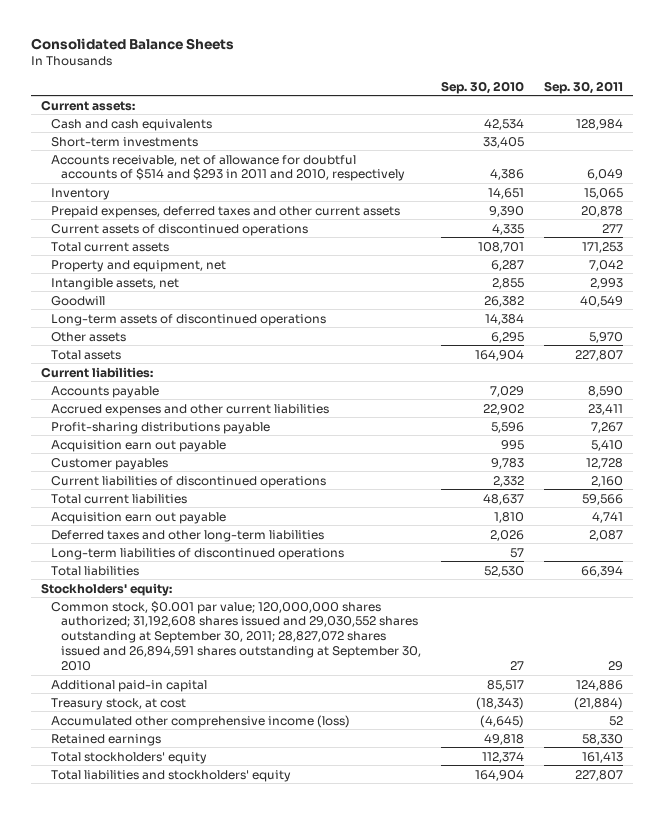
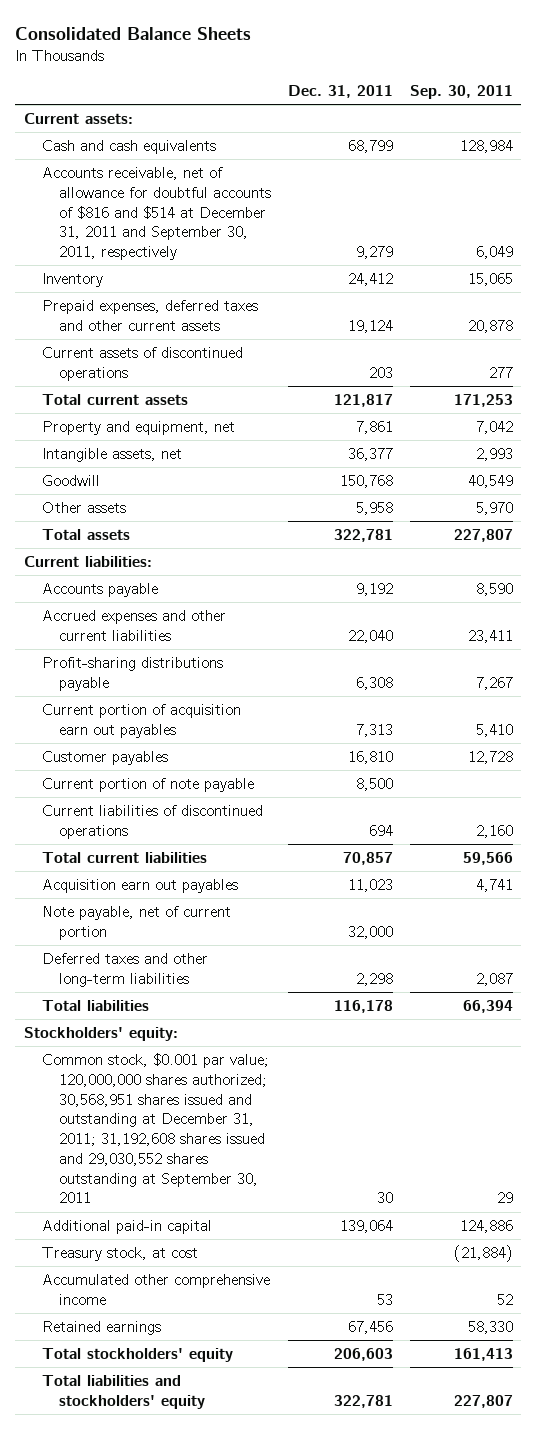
- | Sep. 30, 2010 | Sep. 30, 2011
+ | Dec. 31, 2011 | Sep. 30, 2011
- Short-term investments | 33,405 |
- Accounts receivable, net of allowance for doubtful accounts of $514 and $293 in 2011 and 2010, respectively | 4,386 | 6,049
+ Accounts receivable, net of allowance for doubtful accounts of $816 and $514 at December 31, 2011 and September 30, 2011, respectively | 9,279 | 6,049
- Long-term assets of discontinued operations | 14,384 |
- Acquisition earn out payable | 995 | 5,410
+ Current portion of acquisition earn out payables | 7,313 | 5,410
+ Current portion of note payable | 8,500 |
- Acquisition earn out payable | 1,810 | 4,741
+ Acquisition earn out payables | 11,023 | 4,741
+ Note payable, net of current portion | 32,000 |
- Long-term liabilities of discontinued operations | 57 |
- Common stock, $0.001 par value; 120,000,000 shares authorized; 31,192,608 shares issued and 29,030,552 shares outstanding at September 30, 2011; 28,827,072 shares issued and 26,894,591 shares outstanding at September 30, 2010 | 27 | 29
+ Common stock, $0.001 par value; 120,000,000 shares authorized; 30,568,951 shares issued and outstanding at December 31, 2011; 31,192,608 shares issued and 29,030,552 shares outstanding at September 30, 2011 | 30 | 29
- Accumulated other comprehensive income (loss) | (4,645) | 52
+ Accumulated other comprehensive income | 53 | 52

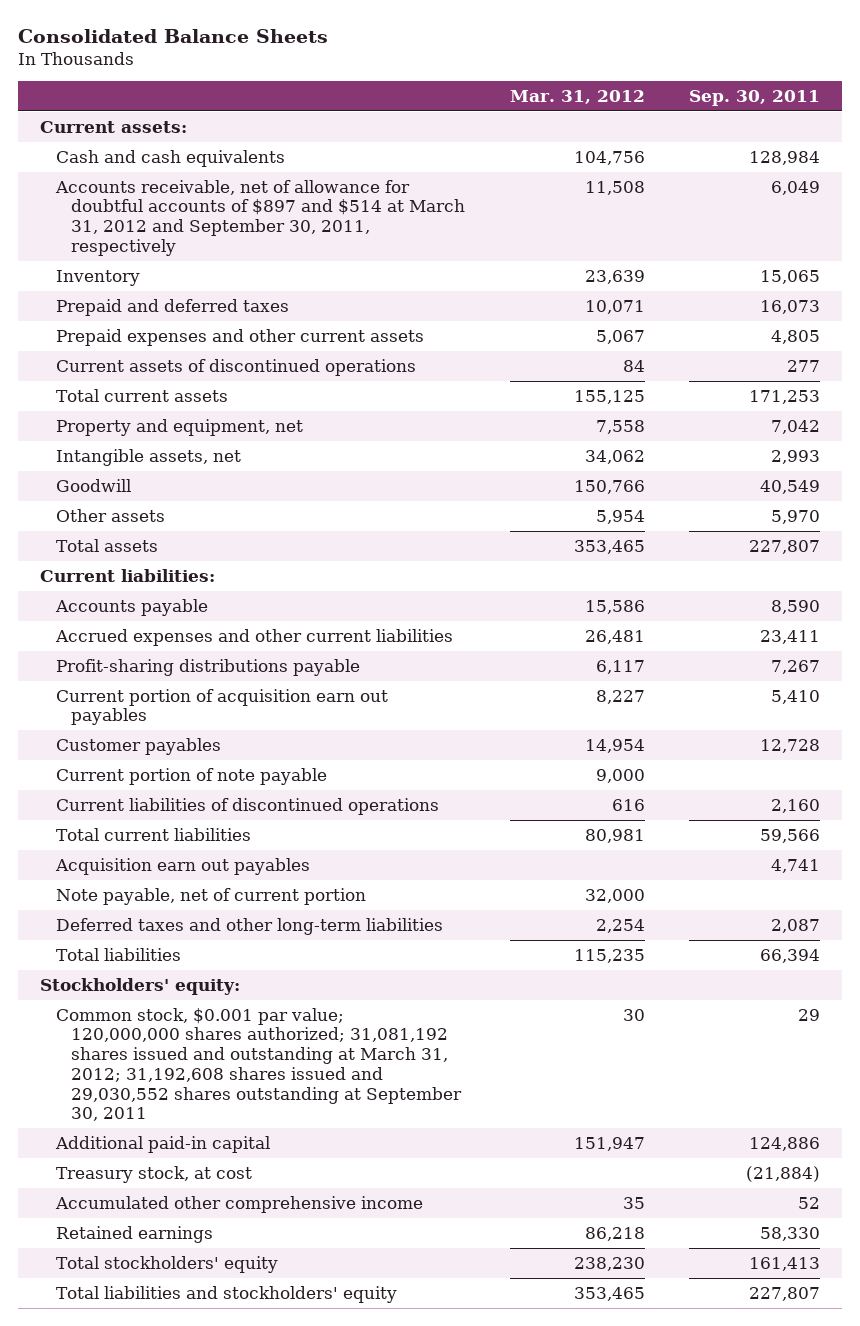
- | Dec. 31, 2011 | Sep. 30, 2011
+ | Mar. 31, 2012 | Sep. 30, 2011
- Accounts receivable, net of allowance for doubtful accounts of $816 and $514 at December 31, 2011 and September 30, 2011, respectively | 9,279 | 6,049
+ Accounts receivable, net of allowance for doubtful accounts of $897 and $514 at March 31, 2012 and September 30, 2011, respectively | 11,508 | 6,049
- Prepaid expenses, deferred taxes and other current assets | 19,124 | 20,878
+ Prepaid and deferred taxes | 10,071 | 16,073
+ Prepaid expenses and other current assets | 5,067 | 4,805
- Common stock, $0.001 par value; 120,000,000 shares authorized; 30,568,951 shares issued and outstanding at December 31, 2011; 31,192,608 shares issued and 29,030,552 shares outstanding at September 30, 2011 | 30 | 29
+ Common stock, $0.001 par value; 120,000,000 shares authorized; 31,081,192 shares issued and outstanding at March 31, 2012; 31,192,608 shares issued and 29,030,552 shares outstanding at September 30, 2011 | 30 | 29

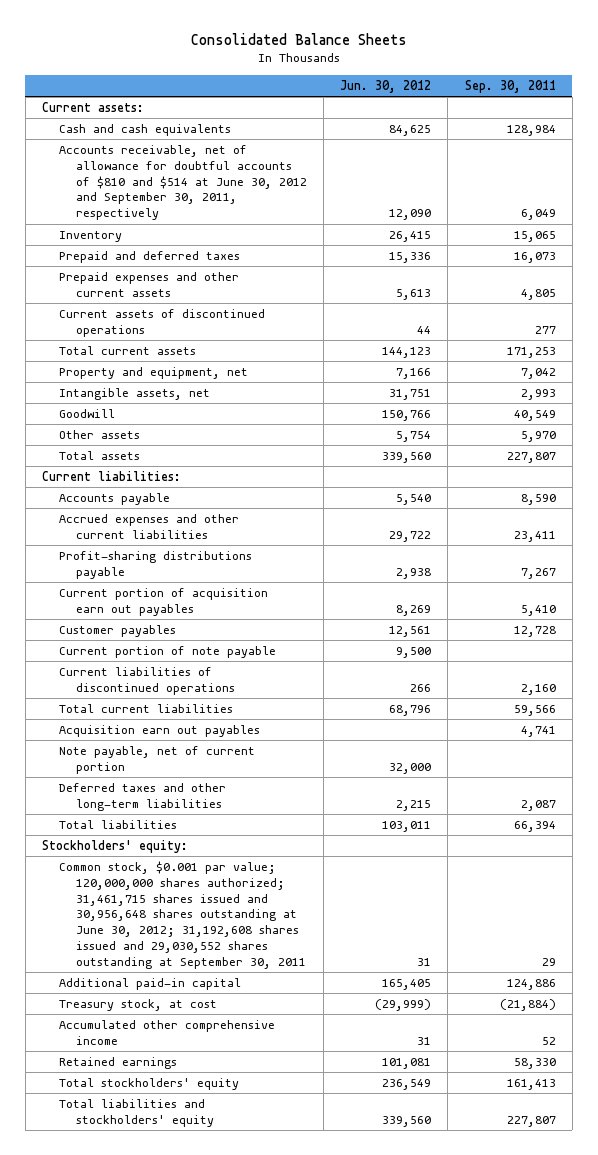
- | Mar. 31, 2012 | Sep. 30, 2011
+ | Jun. 30, 2012 | Sep. 30, 2011
- Accounts receivable, net of allowance for doubtful accounts of $897 and $514 at March 31, 2012 and September 30, 2011, respectively | 11,508 | 6,049
+ Accounts receivable, net of allowance for doubtful accounts of $810 and $514 at June 30, 2012 and September 30, 2011, respectively | 12,090 | 6,049
- Common stock, $0.001 par value; 120,000,000 shares authorized; 31,081,192 shares issued and outstanding at March 31, 2012; 31,192,608 shares issued and 29,030,552 shares outstanding at September 30, 2011 | 30 | 29
+ Common stock, $0.001 par value; 120,000,000 shares authorized; 31,461,715 shares issued and 30,956,648 shares outstanding at June 30, 2012; 31,192,608 shares issued and 29,030,552 shares outstanding at September 30, 2011 | 31 | 29

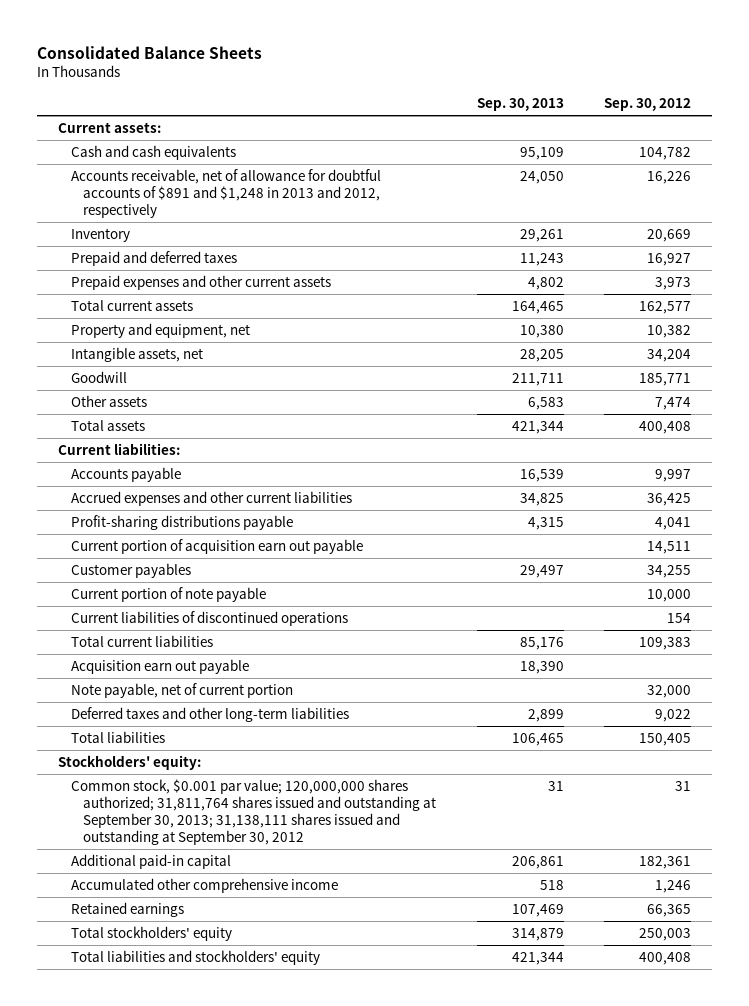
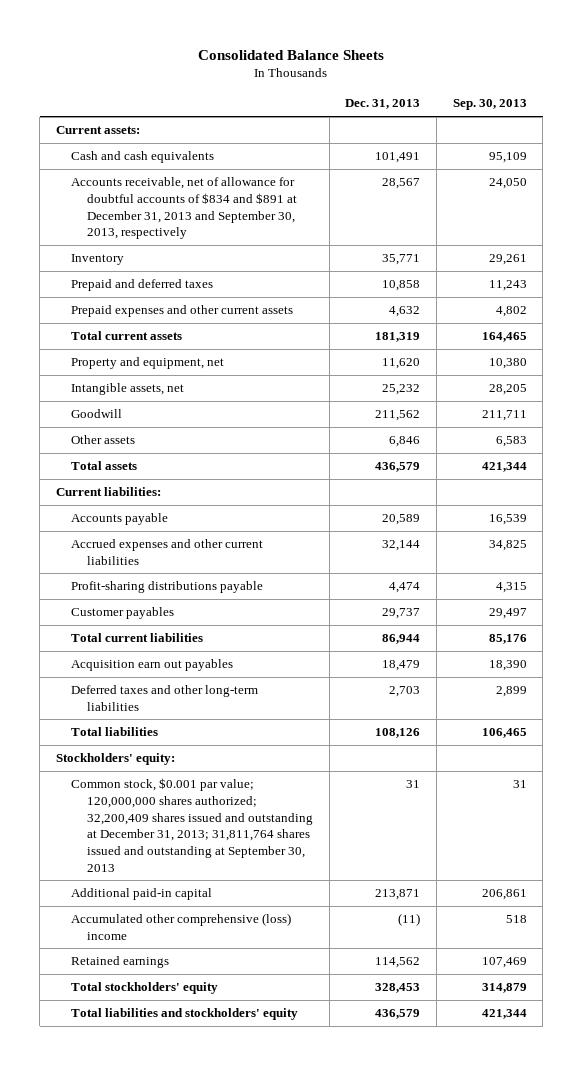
- | Sep. 30, 2013 | Sep. 30, 2012
+ | Dec. 31, 2013 | Sep. 30, 2013
- Accounts receivable, net of allowance for doubtful accounts of $891 and $1,248 in 2013 and 2012, respectively | 24,050 | 16,226
+ Accounts receivable, net of allowance for doubtful accounts of $834 and $891 at December 31, 2013 and September 30, 2013, respectively | 28,567 | 24,050
- Current portion of acquisition earn out payable | | 14,511
- Current portion of note payable | | 10,000
- Current liabilities of discontinued operations | | 154
- Acquisition earn out payable | 18,390 |
- Note payable, net of current portion | | 32,000
+ Acquisition earn out payables | 18,479 | 18,390
- Common stock, $0.001 par value; 120,000,000 shares authorized; 31,811,764 shares issued and outstanding at September 30, 2013; 31,138,111 shares issued and outstanding at September 30, 2012 | 31 | 31
+ Common stock, $0.001 par value; 120,000,000 shares authorized; 32,200,409 shares issued and outstanding at December 31, 2013; 31,811,764 shares issued and outstanding at September 30, 2013 | 31 | 31
- Accumulated other comprehensive income | 518 | 1,246
+ Accumulated other comprehensive (loss) income | (11) | 518

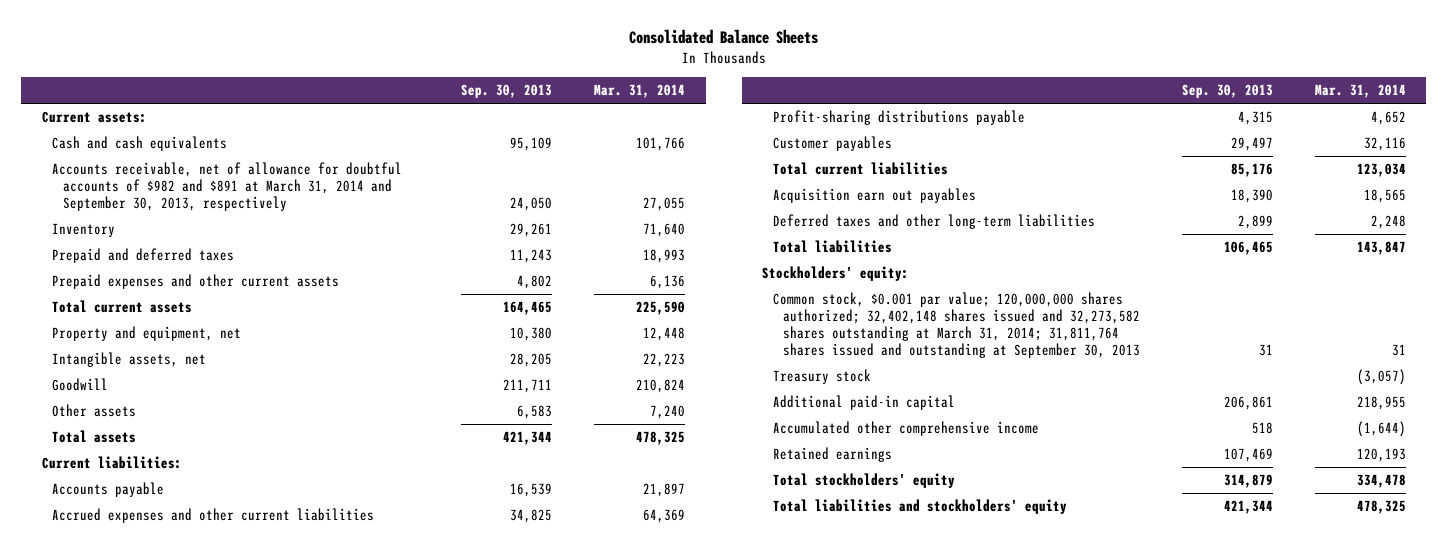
- | Dec. 31, 2013 | Sep. 30, 2013
+ | Sep. 30, 2013 | Mar. 31, 2014
- Accounts receivable, net of allowance for doubtful accounts of $834 and $891 at December 31, 2013 and September 30, 2013, respectively | 28,567 | 24,050
+ Accounts receivable, net of allowance for doubtful accounts of $982 and $891 at March 31, 2014 and September 30, 2013, respectively | 24,050 | 27,055
- Common stock, $0.001 par value; 120,000,000 shares authorized; 32,200,409 shares issued and outstanding at December 31, 2013; 31,811,764 shares issued and outstanding at September 30, 2013 | 31 | 31
+ Common stock, $0.001 par value; 120,000,000 shares authorized; 32,402,148 shares issued and 32,273,582 shares outstanding at March 31, 2014; 31,811,764 shares issued and outstanding at September 30, 2013 | 31 | 31
+ Treasury stock | | (3,057)
- Accumulated other comprehensive (loss) income | (11) | 518
+ Accumulated other comprehensive income | 518 | (1,644)

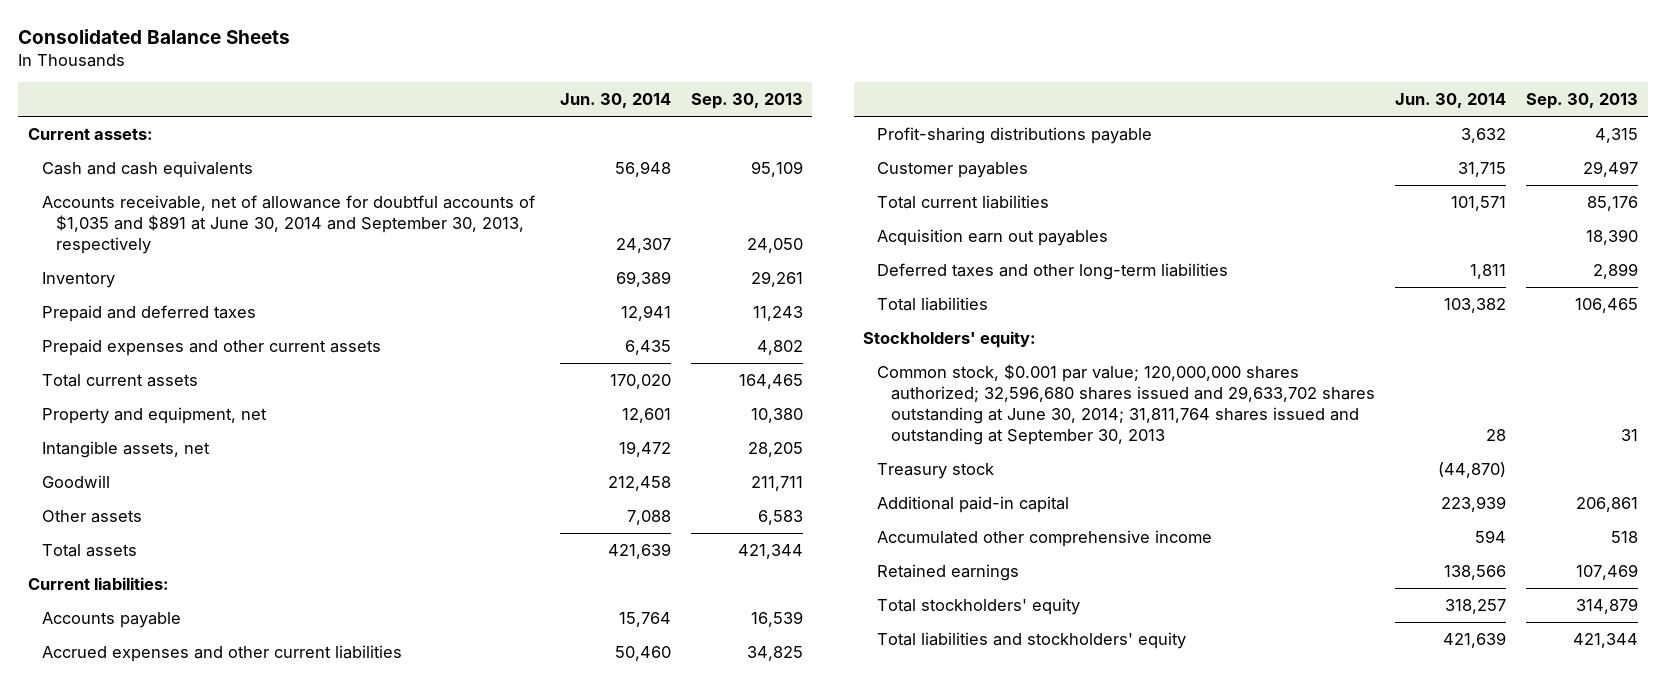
- | Sep. 30, 2013 | Mar. 31, 2014
+ | Jun. 30, 2014 | Sep. 30, 2013
- Accounts receivable, net of allowance for doubtful accounts of $982 and $891 at March 31, 2014 and September 30, 2013, respectively | 24,050 | 27,055
+ Accounts receivable, net of allowance for doubtful accounts of $1,035 and $891 at June 30, 2014 and September 30, 2013, respectively | 24,307 | 24,050
- Common stock, $0.001 par value; 120,000,000 shares authorized; 32,402,148 shares issued and 32,273,582 shares outstanding at March 31, 2014; 31,811,764 shares issued and outstanding at September 30, 2013 | 31 | 31
+ Common stock, $0.001 par value; 120,000,000 shares authorized; 32,596,680 shares issued and 29,633,702 shares outstanding at June 30, 2014; 31,811,764 shares issued and outstanding at September 30, 2013 | 28 | 31

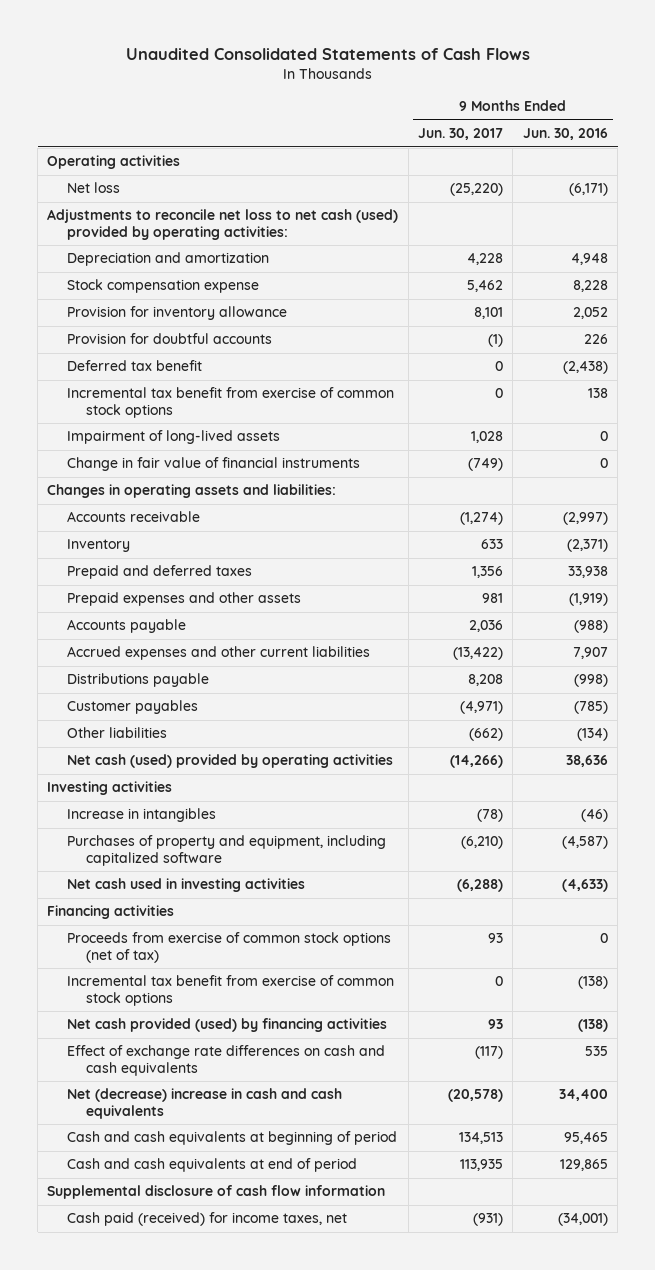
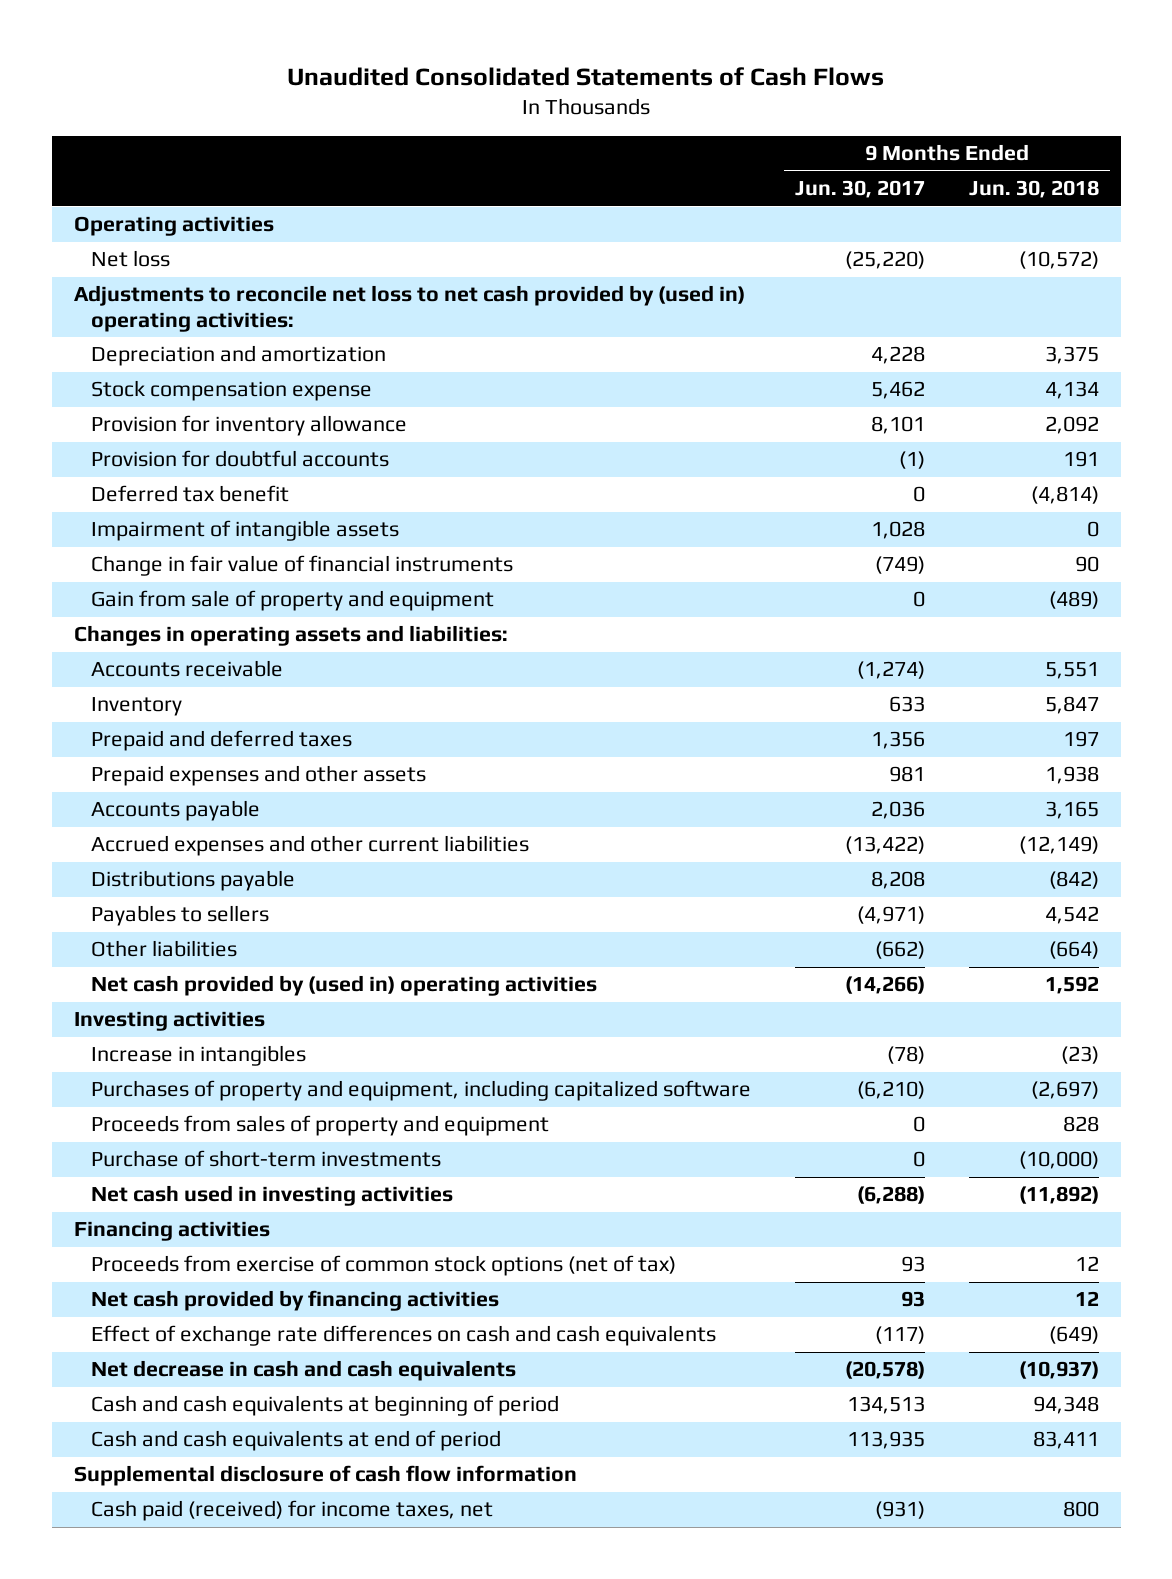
- | 9 Months Ended Jun. 30, 2017 | 9 Months Ended Jun. 30, 2016
+ | 9 Months Ended Jun. 30, 2017 | 9 Months Ended Jun. 30, 2018
- Adjustments to reconcile net loss to net cash (used) provided by operating activities:
+ Adjustments to reconcile net loss to net cash provided by (used in) operating activities:
- Incremental tax benefit from exercise of common stock options | 0 | 138
- Impairment of long-lived assets | 1,028 | 0
+ Impairment of intangible assets | 1,028 | 0
+ Gain from sale of property and equipment | 0 | (489)
- Customer payables | (4,971) | (785)
+ Payables to sellers | (4,971) | 4,542
- Net cash (used) provided by operating activities | (14,266) | 38,636
+ Net cash provided by (used in) operating activities | (14,266) | 1,592
+ Proceeds from sales of property and equipment | 0 | 828
+ Purchase of short-term investments | 0 | (10,000)
- Incremental tax benefit from exercise of common stock options | 0 | (138)
- Net cash provided (used) by financing activities | 93 | (138)
+ Net cash provided by financing activities | 93 | 12
- Net (decrease) increase in cash and cash equivalents | (20,578) | 34,400
+ Net decrease in cash and cash equivalents | (20,578) | (10,937)

